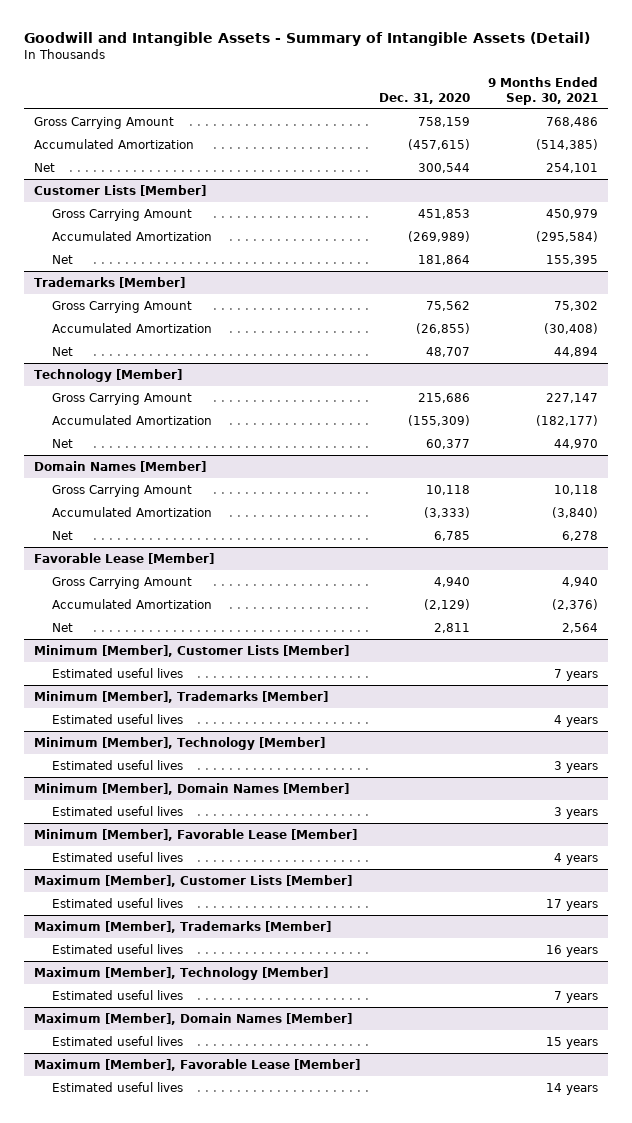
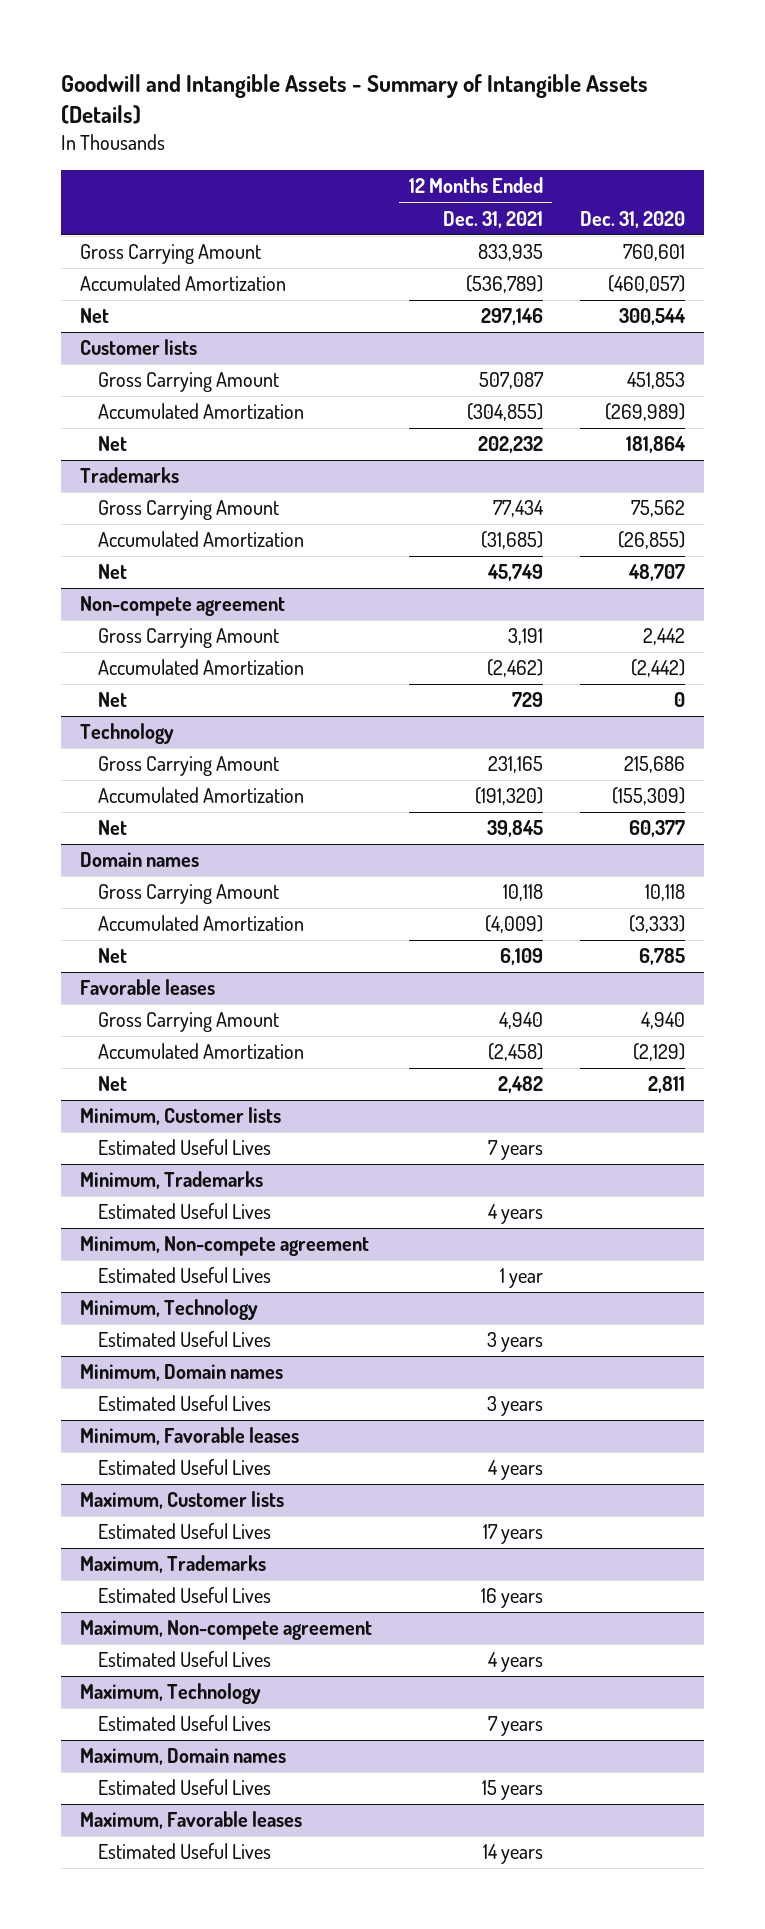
- Goodwill and Intangible Assets - Summary of Intangible Assets (Detail)
+ Goodwill and Intangible Assets - Summary of Intangible Assets (Details)
- | Dec. 31, 2020 | 9 Months Ended Sep. 30, 2021
+ | 12 Months Ended Dec. 31, 2021 | Dec. 31, 2020
- Gross Carrying Amount | 758,159 | 768,486
- Accumulated Amortization | (457,615) | (514,385)
+ Gross Carrying Amount | 833,935 | 760,601
+ Accumulated Amortization | (536,789) | (460,057)
- Customer Lists [Member]
+ Customer lists
- Trademarks [Member]
+ Trademarks
- Technology [Member]
+ Non-compete agreement
+ Gross Carrying Amount | 3,191 | 2,442
+ Accumulated Amortization | (2,462) | (2,442)
+ Net | 729 | 0
+ Technology
- Domain Names [Member]
+ Domain names
- Favorable Lease [Member]
+ Favorable leases
- Minimum [Member], Customer Lists [Member]
- Estimated useful lives | | 7 years
- Minimum [Member], Trademarks [Member]
- Estimated useful lives | | 4 years
- Minimum [Member], Technology [Member]
- Estimated useful lives | | 3 years
- Minimum [Member], Domain Names [Member]
- Estimated useful lives | | 3 years
- Minimum [Member], Favorable Lease [Member]
- Estimated useful lives | | 4 years
- Maximum [Member], Customer Lists [Member]
- Estimated useful lives | | 17 years
- Maximum [Member], Trademarks [Member]
- Estimated useful lives | | 16 years
- Maximum [Member], Technology [Member]
- Estimated useful lives | | 7 years
- Maximum [Member], Domain Names [Member]
- Estimated useful lives | | 15 years
- Maximum [Member], Favorable Lease [Member]
- Estimated useful lives | | 14 years
+ Minimum, Customer lists
+ Estimated Useful Lives | 7 years |
+ Minimum, Trademarks
+ Estimated Useful Lives | 4 years |
+ Minimum, Non-compete agreement
+ Estimated Useful Lives | 1 year |
+ Minimum, Technology
+ Estimated Useful Lives | 3 years |
+ Minimum, Domain names
+ Estimated Useful Lives | 3 years |
+ Minimum, Favorable leases
+ Estimated Useful Lives | 4 years |
+ Maximum, Customer lists
+ Estimated Useful Lives | 17 years |
+ Maximum, Trademarks
+ Estimated Useful Lives | 16 years |
+ Maximum, Non-compete agreement
+ Estimated Useful Lives | 4 years |
+ Maximum, Technology
+ Estimated Useful Lives | 7 years |
+ Maximum, Domain names
+ Estimated Useful Lives | 15 years |
+ Maximum, Favorable leases
+ Estimated Useful Lives | 14 years |

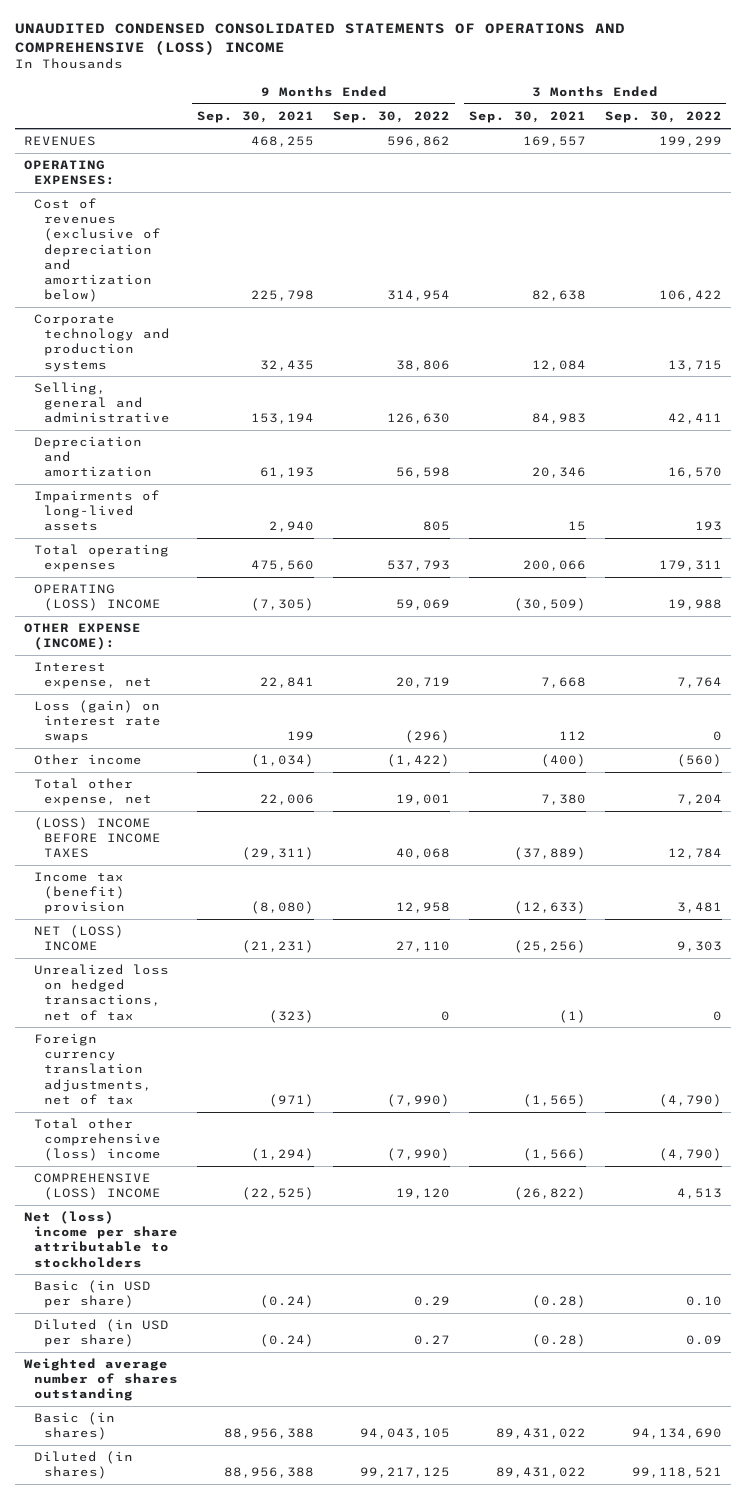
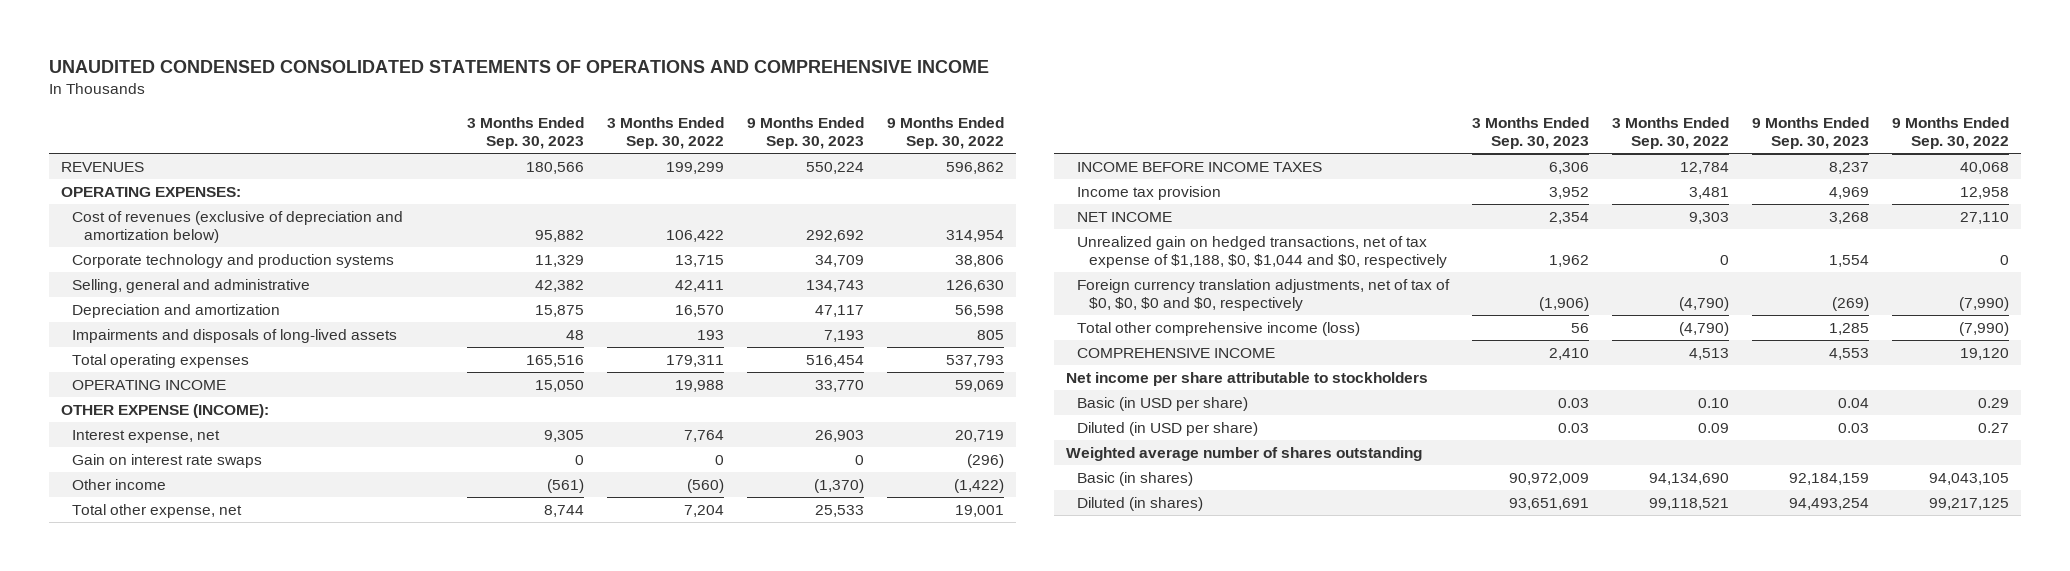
- UNAUDITED CONDENSED CONSOLIDATED STATEMENTS OF OPERATIONS AND COMPREHENSIVE (LOSS) INCOME
+ UNAUDITED CONDENSED CONSOLIDATED STATEMENTS OF OPERATIONS AND COMPREHENSIVE INCOME
- | 9 Months Ended Sep. 30, 2021 | 9 Months Ended Sep. 30, 2022 | 3 Months Ended Sep. 30, 2021 | 3 Months Ended Sep. 30, 2022
+ | 3 Months Ended Sep. 30, 2023 | 3 Months Ended Sep. 30, 2022 | 9 Months Ended Sep. 30, 2023 | 9 Months Ended Sep. 30, 2022
- Impairments of long-lived assets | 2,940 | 805 | 15 | 193
+ Impairments and disposals of long-lived assets | 48 | 193 | 7,193 | 805
- OPERATING (LOSS) INCOME | (7,305) | 59,069 | (30,509) | 19,988
+ OPERATING INCOME | 15,050 | 19,988 | 33,770 | 59,069
- Loss (gain) on interest rate swaps | 199 | (296) | 112 | 0
+ Gain on interest rate swaps | 0 | 0 | 0 | (296)
- (LOSS) INCOME BEFORE INCOME TAXES | (29,311) | 40,068 | (37,889) | 12,784
- Income tax (benefit) provision | (8,080) | 12,958 | (12,633) | 3,481
- NET (LOSS) INCOME | (21,231) | 27,110 | (25,256) | 9,303
- Unrealized loss on hedged transactions, net of tax | (323) | 0 | (1) | 0
- Foreign currency translation adjustments, net of tax | (971) | (7,990) | (1,565) | (4,790)
- Total other comprehensive (loss) income | (1,294) | (7,990) | (1,566) | (4,790)
- COMPREHENSIVE (LOSS) INCOME | (22,525) | 19,120 | (26,822) | 4,513
- Net (loss) income per share attributable to stockholders
+ INCOME BEFORE INCOME TAXES | 6,306 | 12,784 | 8,237 | 40,068
+ Income tax provision | 3,952 | 3,481 | 4,969 | 12,958
+ NET INCOME | 2,354 | 9,303 | 3,268 | 27,110
+ Unrealized gain on hedged transactions, net of tax expense of $1,188, $0, $1,044 and $0, respectively | 1,962 | 0 | 1,554 | 0
+ Foreign currency translation adjustments, net of tax of $0, $0, $0 and $0, respectively | (1,906) | (4,790) | (269) | (7,990)
+ Total other comprehensive income (loss) | 56 | (4,790) | 1,285 | (7,990)
+ COMPREHENSIVE INCOME | 2,410 | 4,513 | 4,553 | 19,120
+ Net income per share attributable to stockholders

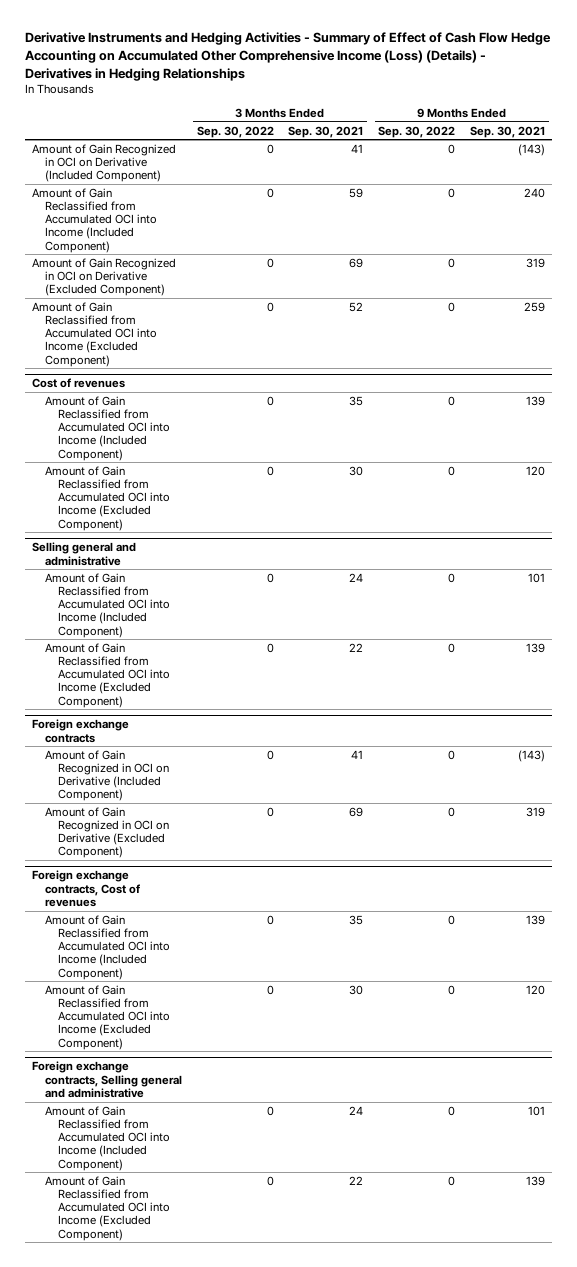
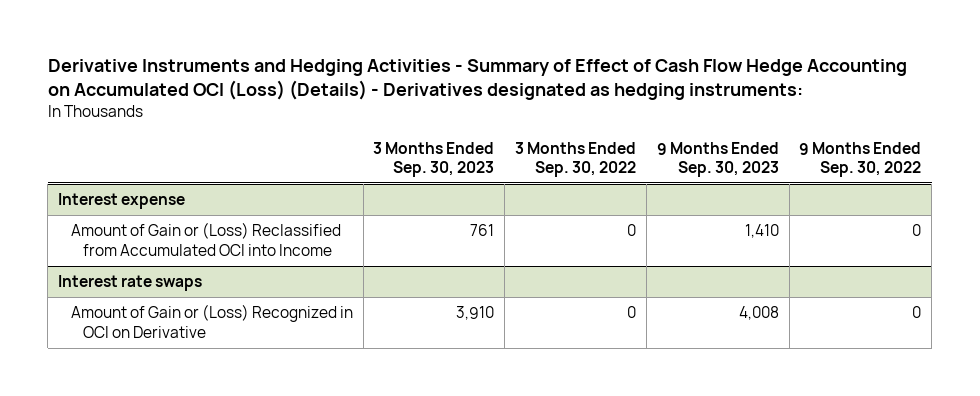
- Derivative Instruments and Hedging Activities - Summary of Effect of Cash Flow Hedge Accounting on Accumulated Other Comprehensive Income (Loss) (Details) - Derivatives in Hedging Relationships
+ Derivative Instruments and Hedging Activities - Summary of Effect of Cash Flow Hedge Accounting on Accumulated OCI (Loss) (Details) - Derivatives designated as hedging instruments:
- | 3 Months Ended Sep. 30, 2022 | 3 Months Ended Sep. 30, 2021 | 9 Months Ended Sep. 30, 2022 | 9 Months Ended Sep. 30, 2021
+ | 3 Months Ended Sep. 30, 2023 | 3 Months Ended Sep. 30, 2022 | 9 Months Ended Sep. 30, 2023 | 9 Months Ended Sep. 30, 2022
- Amount of Gain Recognized in OCI on Derivative (Included Component) | 0 | 41 | 0 | (143)
- Amount of Gain Reclassified from Accumulated OCI into Income (Included Component) | 0 | 59 | 0 | 240
- Amount of Gain Recognized in OCI on Derivative (Excluded Component) | 0 | 69 | 0 | 319
- Amount of Gain Reclassified from Accumulated OCI into Income (Excluded Component) | 0 | 52 | 0 | 259
- Cost of revenues
- Amount of Gain Reclassified from Accumulated OCI into Income (Included Component) | 0 | 35 | 0 | 139
- Amount of Gain Reclassified from Accumulated OCI into Income (Excluded Component) | 0 | 30 | 0 | 120
- Selling general and administrative
- Amount of Gain Reclassified from Accumulated OCI into Income (Included Component) | 0 | 24 | 0 | 101
- Amount of Gain Reclassified from Accumulated OCI into Income (Excluded Component) | 0 | 22 | 0 | 139
- Foreign exchange contracts
- Amount of Gain Recognized in OCI on Derivative (Included Component) | 0 | 41 | 0 | (143)
- Amount of Gain Recognized in OCI on Derivative (Excluded Component) | 0 | 69 | 0 | 319
- Foreign exchange contracts, Cost of revenues
- Amount of Gain Reclassified from Accumulated OCI into Income (Included Component) | 0 | 35 | 0 | 139
- Amount of Gain Reclassified from Accumulated OCI into Income (Excluded Component) | 0 | 30 | 0 | 120
- Foreign exchange contracts, Selling general and administrative
- Amount of Gain Reclassified from Accumulated OCI into Income (Included Component) | 0 | 24 | 0 | 101
- Amount of Gain Reclassified from Accumulated OCI into Income (Excluded Component) | 0 | 22 | 0 | 139
+ Interest expense
+ Amount of Gain or (Loss) Reclassified from Accumulated OCI into Income | 761 | 0 | 1,410 | 0
+ Interest rate swaps
+ Amount of Gain or (Loss) Recognized in OCI on Derivative | 3,910 | 0 | 4,008 | 0

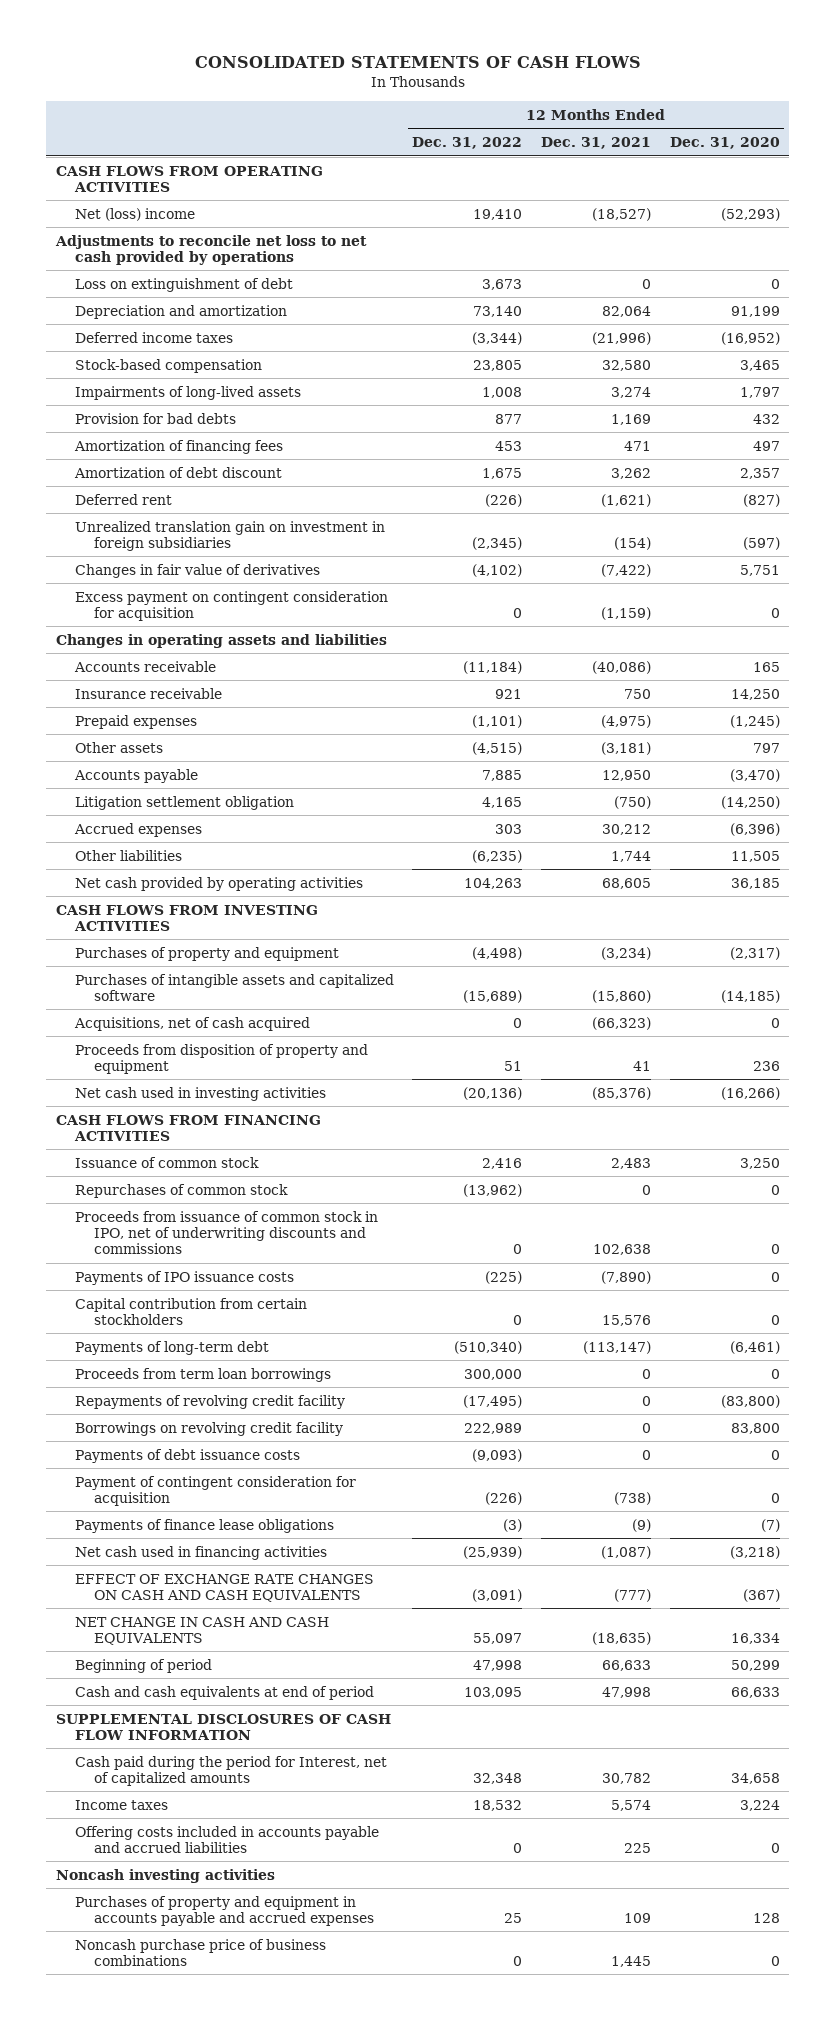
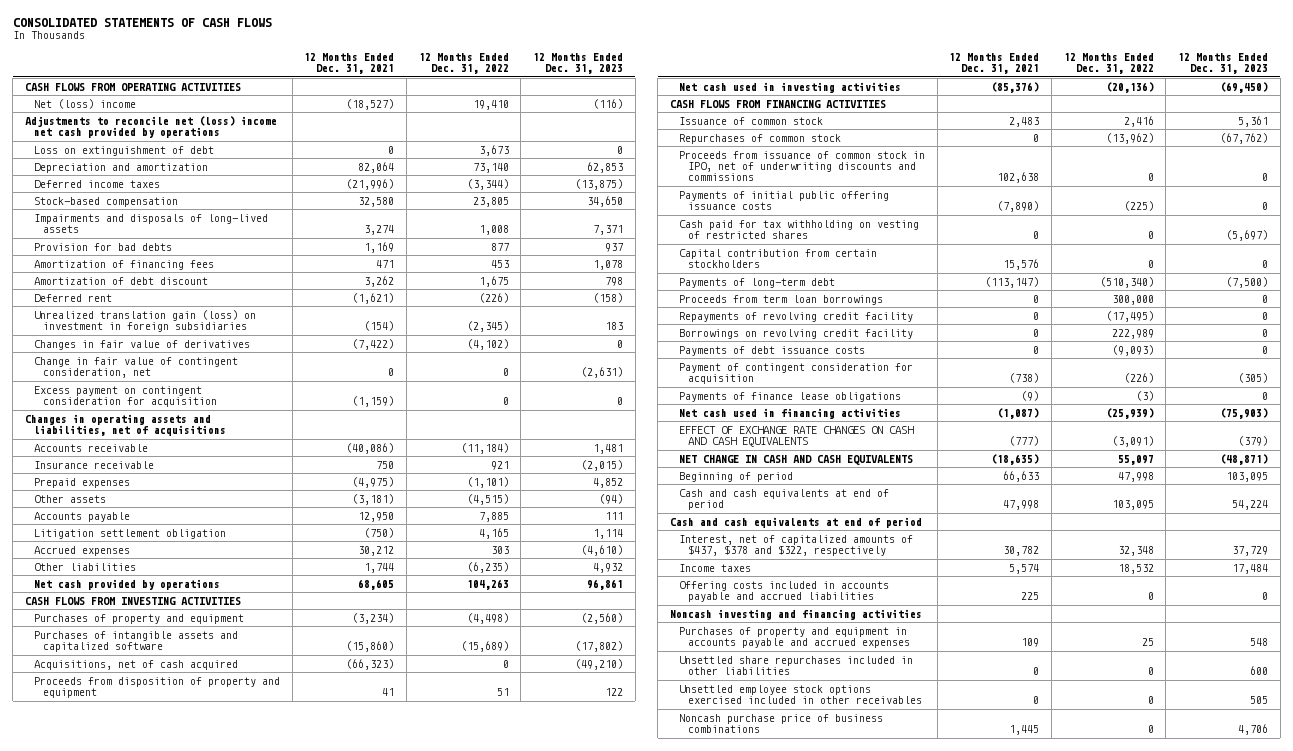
- | 12 Months Ended Dec. 31, 2022 | 12 Months Ended Dec. 31, 2021 | 12 Months Ended Dec. 31, 2020
+ | 12 Months Ended Dec. 31, 2021 | 12 Months Ended Dec. 31, 2022 | 12 Months Ended Dec. 31, 2023
- Adjustments to reconcile net loss to net cash provided by operations
+ Adjustments to reconcile net (loss) income net cash provided by operations
- Impairments of long-lived assets | 1,008 | 3,274 | 1,797
+ Impairments and disposals of long-lived assets | 3,274 | 1,008 | 7,371
- Unrealized translation gain on investment in foreign subsidiaries | (2,345) | (154) | (597)
+ Unrealized translation gain (loss) on investment in foreign subsidiaries | (154) | (2,345) | 183
+ Change in fair value of contingent consideration, net | 0 | 0 | (2,631)
- Changes in operating assets and liabilities
+ Changes in operating assets and liabilities, net of acquisitions
- Net cash provided by operating activities | 104,263 | 68,605 | 36,185
+ Net cash provided by operations | 68,605 | 104,263 | 96,861
- Payments of IPO issuance costs | (225) | (7,890) | 0
+ Payments of initial public offering issuance costs | (7,890) | (225) | 0
+ Cash paid for tax withholding on vesting of restricted shares | 0 | 0 | (5,697)
- SUPPLEMENTAL DISCLOSURES OF CASH FLOW INFORMATION
- Cash paid during the period for Interest, net of capitalized amounts | 32,348 | 30,782 | 34,658
+ Cash and cash equivalents at end of period
+ Interest, net of capitalized amounts of $437, $378 and $322, respectively | 30,782 | 32,348 | 37,729
- Noncash investing activities
+ Noncash investing and financing activities
+ Unsettled share repurchases included in other liabilities | 0 | 0 | 600
+ Unsettled employee stock options exercised included in other receivables | 0 | 0 | 505

